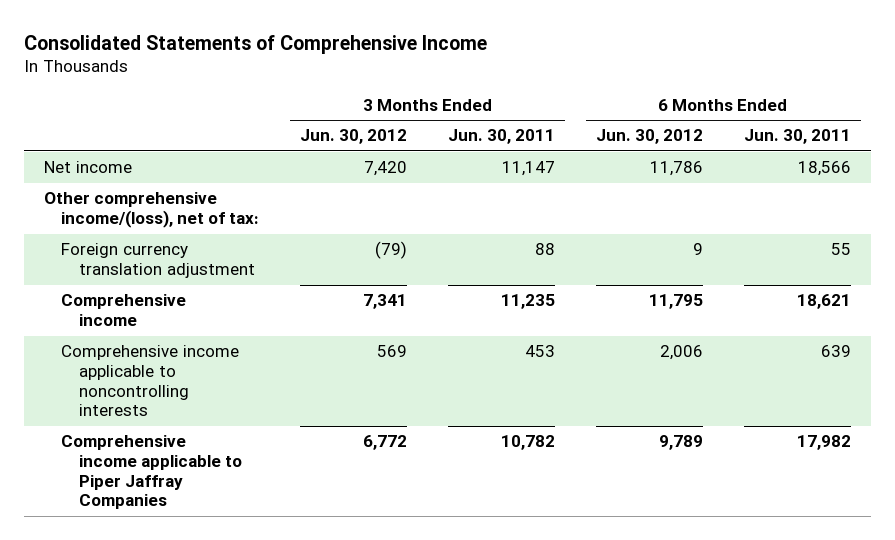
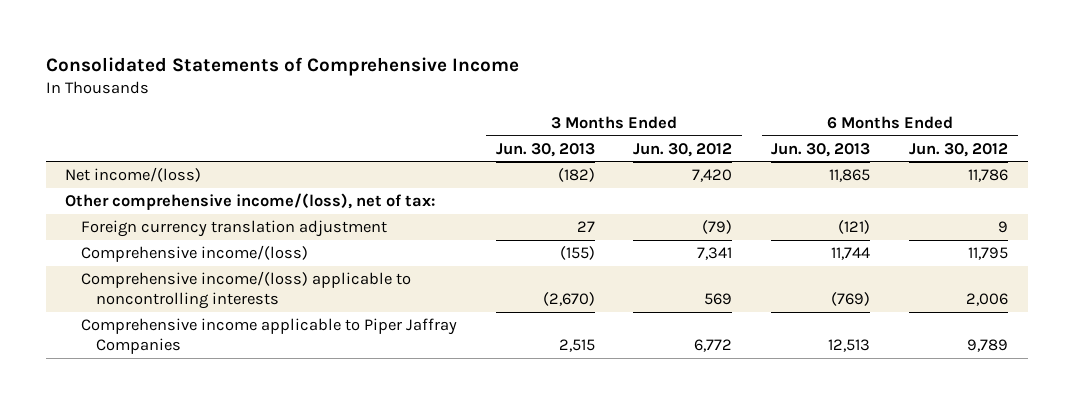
- | 3 Months Ended Jun. 30, 2012 | 3 Months Ended Jun. 30, 2011 | 6 Months Ended Jun. 30, 2012 | 6 Months Ended Jun. 30, 2011
+ | 3 Months Ended Jun. 30, 2013 | 3 Months Ended Jun. 30, 2012 | 6 Months Ended Jun. 30, 2013 | 6 Months Ended Jun. 30, 2012
- Net income | 7,420 | 11,147 | 11,786 | 18,566
+ Net income/(loss) | (182) | 7,420 | 11,865 | 11,786
- Comprehensive income | 7,341 | 11,235 | 11,795 | 18,621
- Comprehensive income applicable to noncontrolling interests | 569 | 453 | 2,006 | 639
+ Comprehensive income/(loss) | (155) | 7,341 | 11,744 | 11,795
+ Comprehensive income/(loss) applicable to noncontrolling interests | (2,670) | 569 | (769) | 2,006

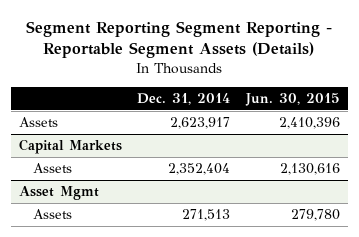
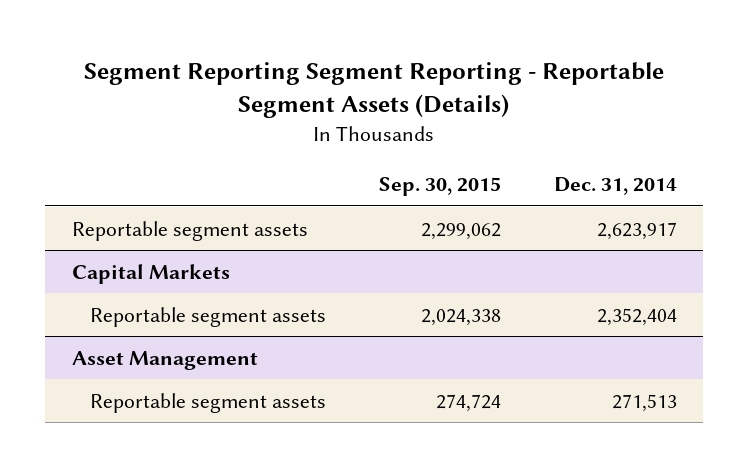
- | Dec. 31, 2014 | Jun. 30, 2015
+ | Sep. 30, 2015 | Dec. 31, 2014
- Assets | 2,623,917 | 2,410,396
+ Reportable segment assets | 2,299,062 | 2,623,917
@ Capital Markets
- Assets | 2,352,404 | 2,130,616
- Asset Mgmt
- Assets | 271,513 | 279,780
@ Capital Markets
+ Reportable segment assets | 2,024,338 | 2,352,404
+ Asset Management
+ Reportable segment assets | 274,724 | 271,513

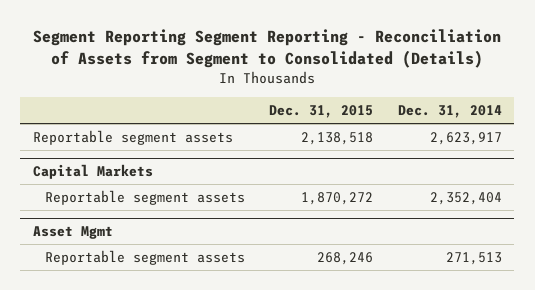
- Segment Reporting Segment Reporting - Reportable Segment Assets (Details)
+ Segment Reporting Segment Reporting - Reconciliation of Assets from Segment to Consolidated (Details)
- | Sep. 30, 2015 | Dec. 31, 2014
+ | Dec. 31, 2015 | Dec. 31, 2014
- Asset Management
+ Asset Mgmt

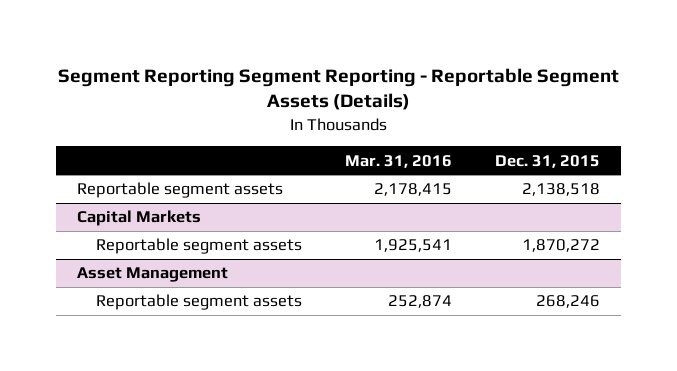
- Segment Reporting Segment Reporting - Reconciliation of Assets from Segment to Consolidated (Details)
+ Segment Reporting Segment Reporting - Reportable Segment Assets (Details)
- | Dec. 31, 2015 | Dec. 31, 2014
+ | Mar. 31, 2016 | Dec. 31, 2015
- Asset Mgmt
+ Asset Management

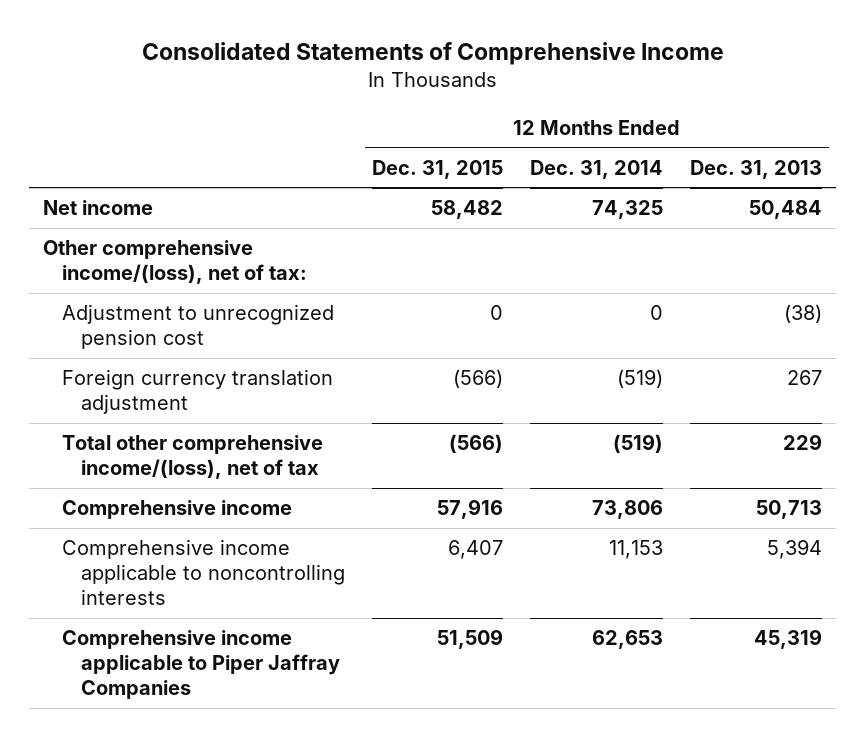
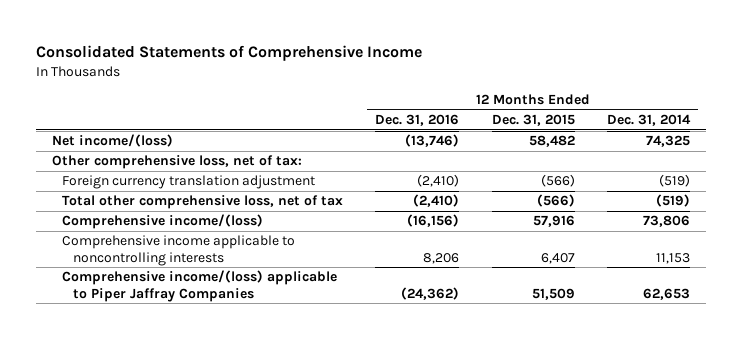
- | 12 Months Ended Dec. 31, 2015 | 12 Months Ended Dec. 31, 2014 | 12 Months Ended Dec. 31, 2013
+ | 12 Months Ended Dec. 31, 2016 | 12 Months Ended Dec. 31, 2015 | 12 Months Ended Dec. 31, 2014
- Net income | 58,482 | 74,325 | 50,484
- Other comprehensive income/(loss), net of tax:
- Adjustment to unrecognized pension cost | 0 | 0 | (38)
+ Net income/(loss) | (13,746) | 58,482 | 74,325
+ Other comprehensive loss, net of tax:
- Total other comprehensive income/(loss), net of tax | (566) | (519) | 229
- Comprehensive income | 57,916 | 73,806 | 50,713
+ Total other comprehensive loss, net of tax | (2,410) | (566) | (519)
+ Comprehensive income/(loss) | (16,156) | 57,916 | 73,806
- Comprehensive income applicable to Piper Jaffray Companies | 51,509 | 62,653 | 45,319
+ Comprehensive income/(loss) applicable to Piper Jaffray Companies | (24,362) | 51,509 | 62,653

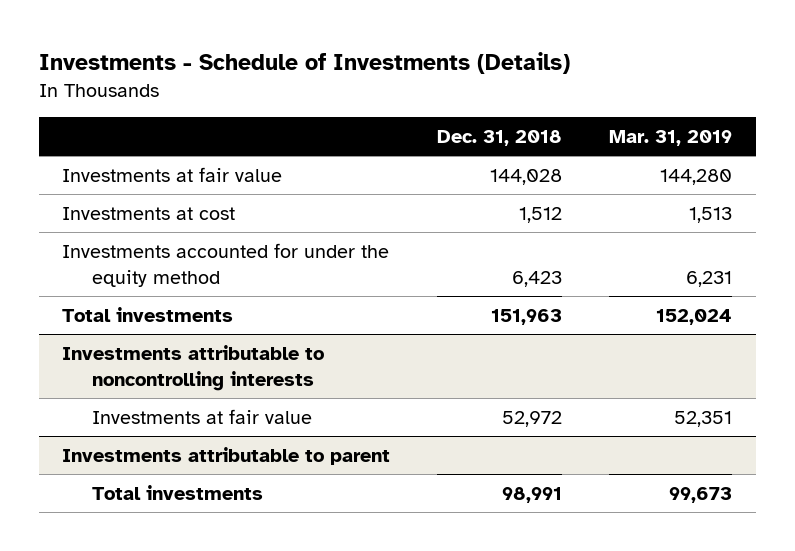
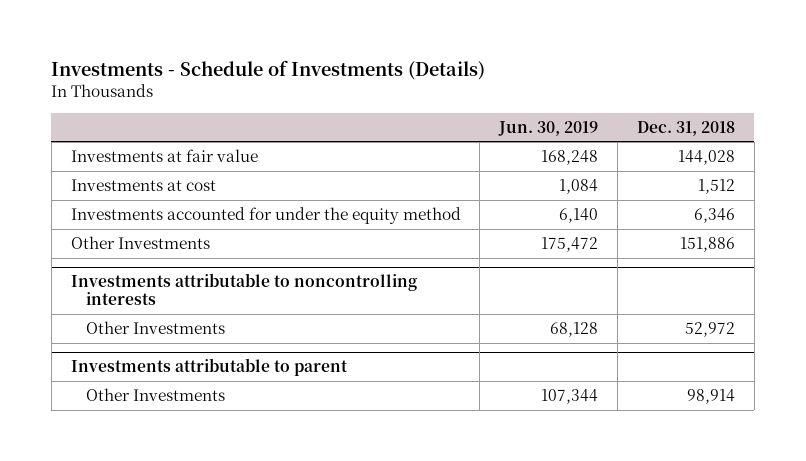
- | Dec. 31, 2018 | Mar. 31, 2019
+ | Jun. 30, 2019 | Dec. 31, 2018
- Investments accounted for under the equity method | 6,423 | 6,231
- Total investments | 151,963 | 152,024
+ Investments accounted for under the equity method | 6,140 | 6,346
+ Other Investments | 175,472 | 151,886
@ Investments attributable to noncontrolling interests
- Investments at fair value | 52,972 | 52,351
+ Other Investments | 68,128 | 52,972
@ Investments attributable to parent
- Total investments | 98,991 | 99,673
+ Other Investments | 107,344 | 98,914

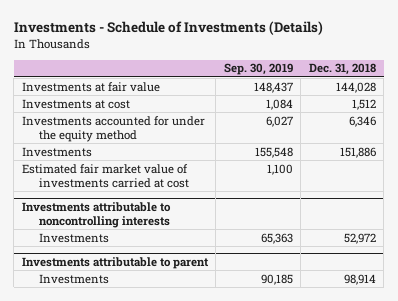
- | Jun. 30, 2019 | Dec. 31, 2018
+ | Sep. 30, 2019 | Dec. 31, 2018
- Other Investments | 175,472 | 151,886
+ Investments | 155,548 | 151,886
+ Estimated fair market value of investments carried at cost | 1,100 |
@ Investments attributable to noncontrolling interests
- Other Investments | 68,128 | 52,972
+ Investments | 65,363 | 52,972
@ Investments attributable to parent
- Other Investments | 107,344 | 98,914
+ Investments | 90,185 | 98,914

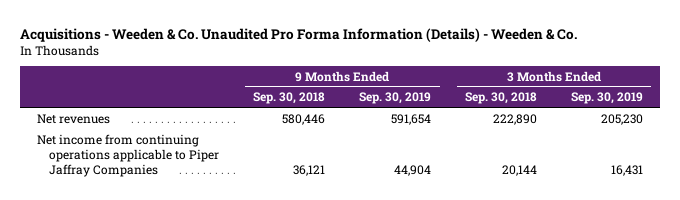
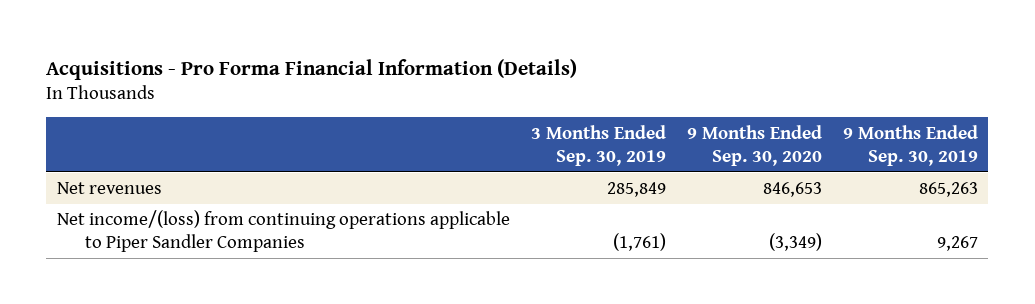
- Acquisitions - Weeden & Co. Unaudited Pro Forma Information (Details) - Weeden & Co.
+ Acquisitions - Pro Forma Financial Information (Details)
- | 9 Months Ended Sep. 30, 2018 | 9 Months Ended Sep. 30, 2019 | 3 Months Ended Sep. 30, 2018 | 3 Months Ended Sep. 30, 2019
+ | 3 Months Ended Sep. 30, 2019 | 9 Months Ended Sep. 30, 2020 | 9 Months Ended Sep. 30, 2019
- Net revenues | 580,446 | 591,654 | 222,890 | 205,230
- Net income from continuing operations applicable to Piper Jaffray Companies | 36,121 | 44,904 | 20,144 | 16,431
+ Net revenues | 285,849 | 846,653 | 865,263
+ Net income/(loss) from continuing operations applicable to Piper Sandler Companies | (1,761) | (3,349) | 9,267

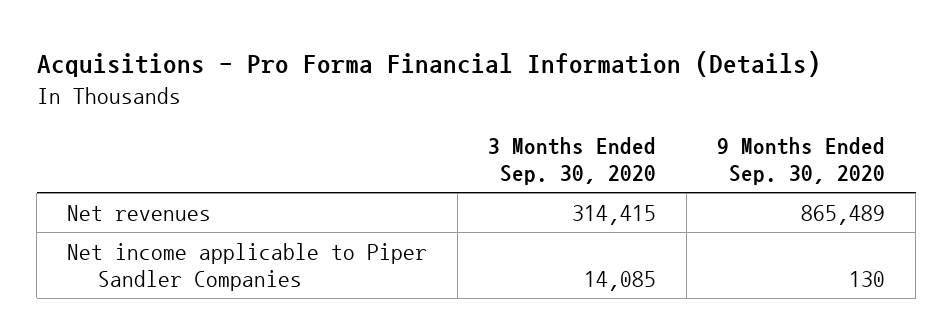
- | 3 Months Ended Sep. 30, 2019 | 9 Months Ended Sep. 30, 2020 | 9 Months Ended Sep. 30, 2019
+ | 3 Months Ended Sep. 30, 2020 | 9 Months Ended Sep. 30, 2020
- Net revenues | 285,849 | 846,653 | 865,263
- Net income/(loss) from continuing operations applicable to Piper Sandler Companies | (1,761) | (3,349) | 9,267
+ Net revenues | 314,415 | 865,489
+ Net income applicable to Piper Sandler Companies | 14,085 | 130

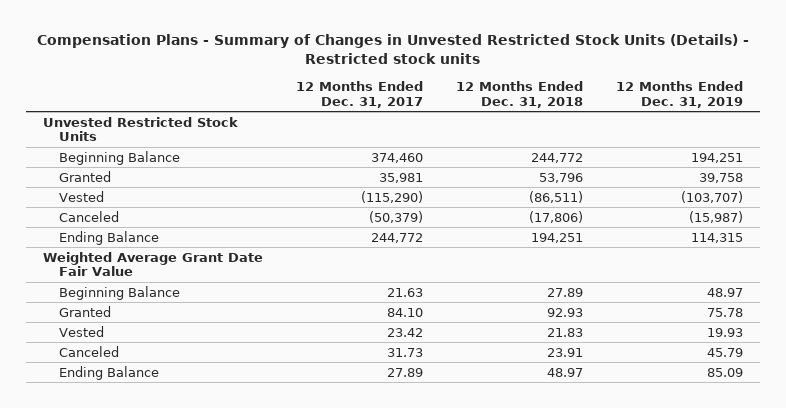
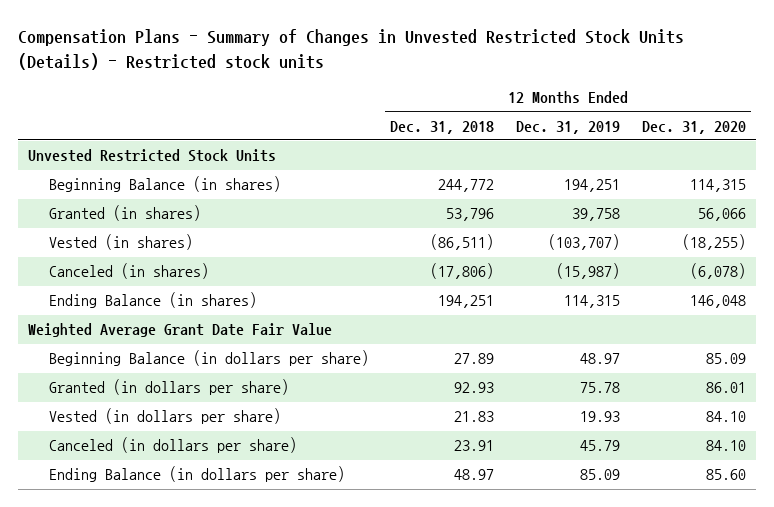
- | 12 Months Ended Dec. 31, 2017 | 12 Months Ended Dec. 31, 2018 | 12 Months Ended Dec. 31, 2019
+ | 12 Months Ended Dec. 31, 2018 | 12 Months Ended Dec. 31, 2019 | 12 Months Ended Dec. 31, 2020
- Beginning Balance | 374,460 | 244,772 | 194,251
- Granted | 35,981 | 53,796 | 39,758
- Vested | (115,290) | (86,511) | (103,707)
- Canceled | (50,379) | (17,806) | (15,987)
- Ending Balance | 244,772 | 194,251 | 114,315
+ Beginning Balance (in shares) | 244,772 | 194,251 | 114,315
+ Granted (in shares) | 53,796 | 39,758 | 56,066
+ Vested (in shares) | (86,511) | (103,707) | (18,255)
+ Canceled (in shares) | (17,806) | (15,987) | (6,078)
+ Ending Balance (in shares) | 194,251 | 114,315 | 146,048
- Beginning Balance | 21.63 | 27.89 | 48.97
- Granted | 84.10 | 92.93 | 75.78
- Vested | 23.42 | 21.83 | 19.93
- Canceled | 31.73 | 23.91 | 45.79
- Ending Balance | 27.89 | 48.97 | 85.09
+ Beginning Balance (in dollars per share) | 27.89 | 48.97 | 85.09
+ Granted (in dollars per share) | 92.93 | 75.78 | 86.01
+ Vested (in dollars per share) | 21.83 | 19.93 | 84.10
+ Canceled (in dollars per share) | 23.91 | 45.79 | 84.10
+ Ending Balance (in dollars per share) | 48.97 | 85.09 | 85.60

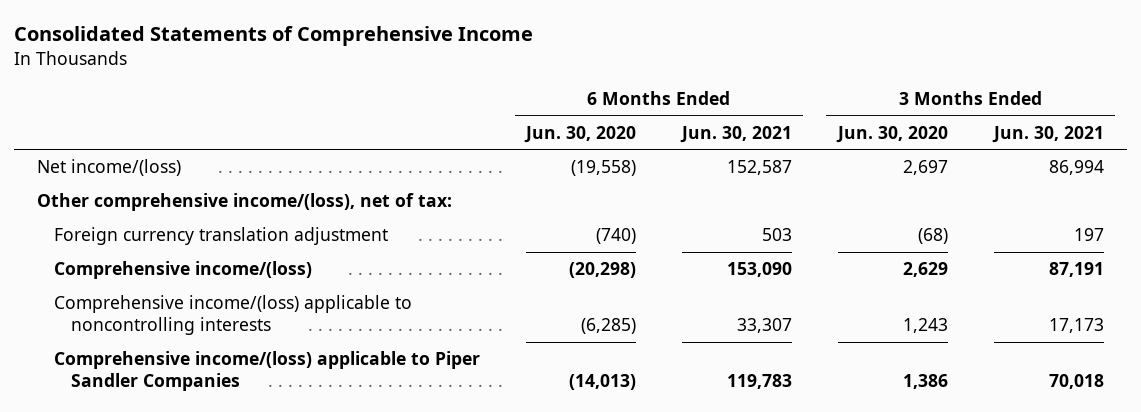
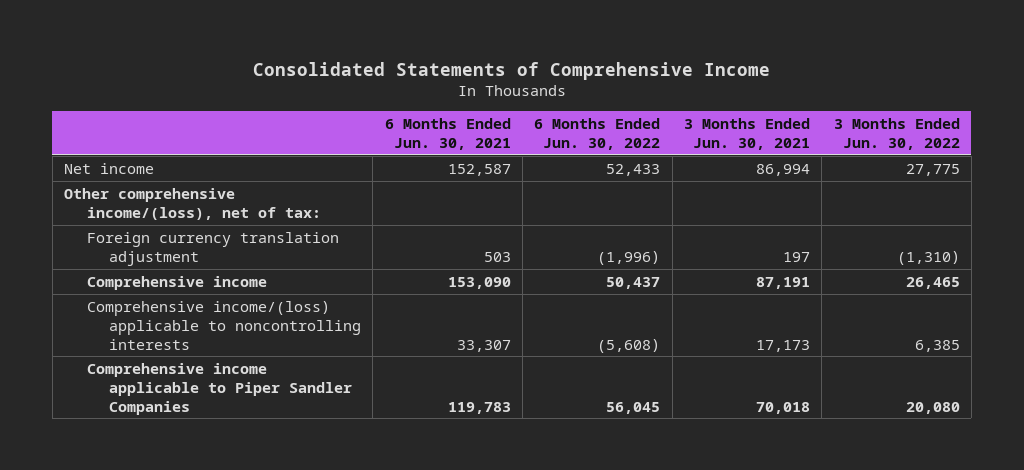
- | 6 Months Ended Jun. 30, 2020 | 6 Months Ended Jun. 30, 2021 | 3 Months Ended Jun. 30, 2020 | 3 Months Ended Jun. 30, 2021
+ | 6 Months Ended Jun. 30, 2021 | 6 Months Ended Jun. 30, 2022 | 3 Months Ended Jun. 30, 2021 | 3 Months Ended Jun. 30, 2022
- Net income/(loss) | (19,558) | 152,587 | 2,697 | 86,994
+ Net income | 152,587 | 52,433 | 86,994 | 27,775
- Comprehensive income/(loss) | (20,298) | 153,090 | 2,629 | 87,191
+ Comprehensive income | 153,090 | 50,437 | 87,191 | 26,465
- Comprehensive income/(loss) applicable to Piper Sandler Companies | (14,013) | 119,783 | 1,386 | 70,018
+ Comprehensive income applicable to Piper Sandler Companies | 119,783 | 56,045 | 70,018 | 20,080

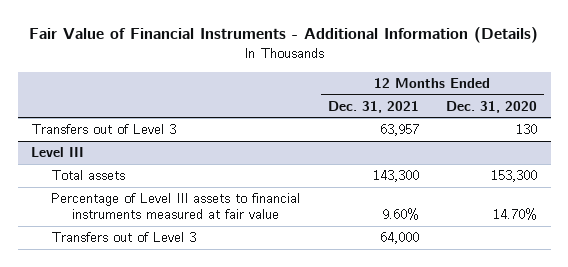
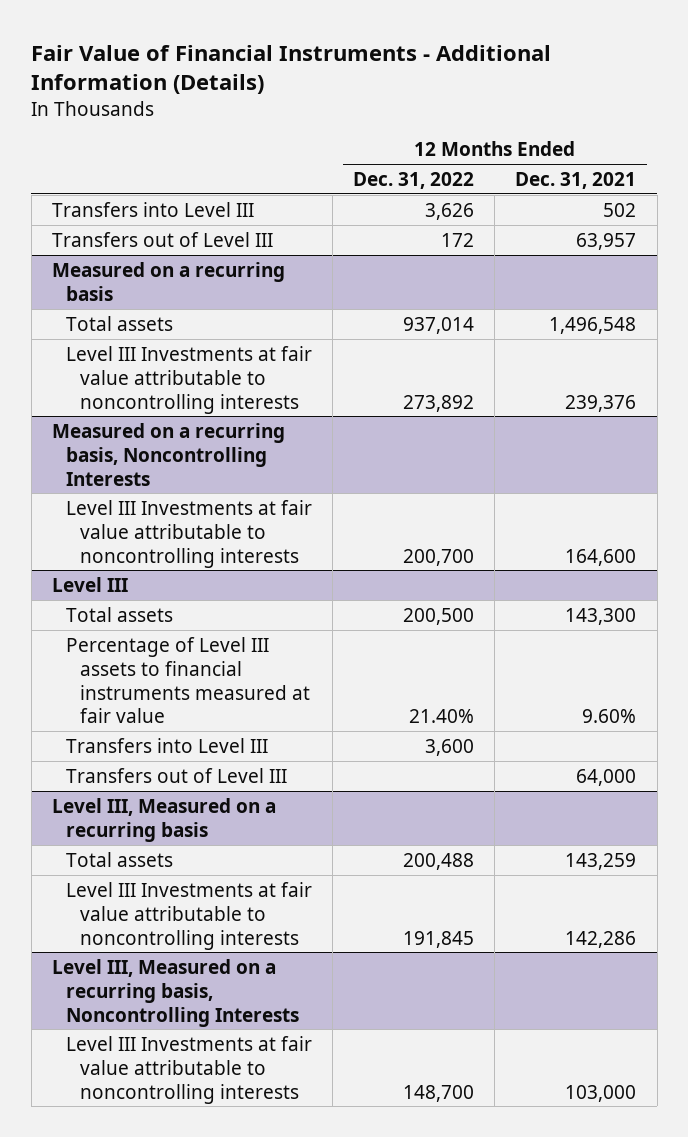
- | 12 Months Ended Dec. 31, 2021 | 12 Months Ended Dec. 31, 2020
+ | 12 Months Ended Dec. 31, 2022 | 12 Months Ended Dec. 31, 2021
- Transfers out of Level 3 | 63,957 | 130
+ Transfers into Level III | 3,626 | 502
+ Transfers out of Level III | 172 | 63,957
+ Measured on a recurring basis
+ Total assets | 937,014 | 1,496,548
+ Level III Investments at fair value attributable to noncontrolling interests | 273,892 | 239,376
+ Measured on a recurring basis, Noncontrolling Interests
+ Level III Investments at fair value attributable to noncontrolling interests | 200,700 | 164,600
@ Level III
- Transfers out of Level 3 | 64,000 |
+ Transfers into Level III | 3,600 |
+ Transfers out of Level III | | 64,000
+ Level III, Measured on a recurring basis
+ Total assets | 200,488 | 143,259
+ Level III Investments at fair value attributable to noncontrolling interests | 191,845 | 142,286
+ Level III, Measured on a recurring basis, Noncontrolling Interests
+ Level III Investments at fair value attributable to noncontrolling interests | 148,700 | 103,000

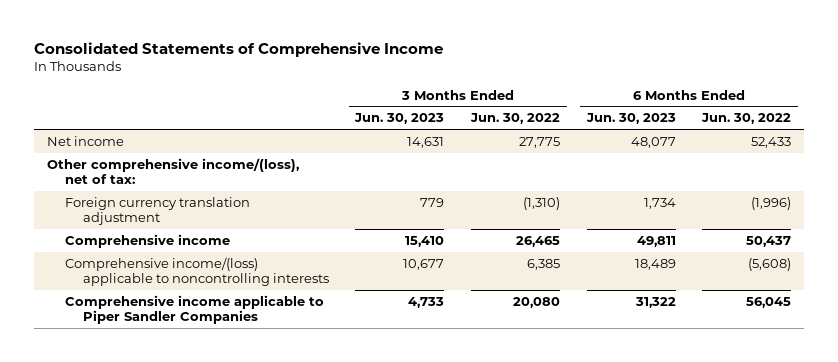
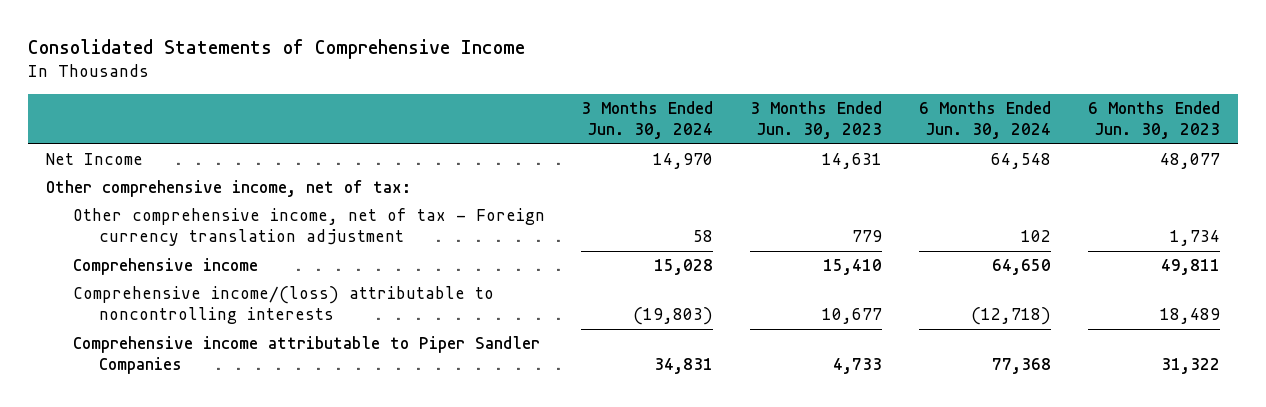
- | 3 Months Ended Jun. 30, 2023 | 3 Months Ended Jun. 30, 2022 | 6 Months Ended Jun. 30, 2023 | 6 Months Ended Jun. 30, 2022
+ | 3 Months Ended Jun. 30, 2024 | 3 Months Ended Jun. 30, 2023 | 6 Months Ended Jun. 30, 2024 | 6 Months Ended Jun. 30, 2023
- Net income | 14,631 | 27,775 | 48,077 | 52,433
- Other comprehensive income/(loss), net of tax:
- Foreign currency translation adjustment | 779 | (1,310) | 1,734 | (1,996)
+ Net Income | 14,970 | 14,631 | 64,548 | 48,077
+ Other comprehensive income, net of tax:
+ Other comprehensive income, net of tax - Foreign currency translation adjustment | 58 | 779 | 102 | 1,734
- Comprehensive income/(loss) applicable to noncontrolling interests | 10,677 | 6,385 | 18,489 | (5,608)
- Comprehensive income applicable to Piper Sandler Companies | 4,733 | 20,080 | 31,322 | 56,045
+ Comprehensive income/(loss) attributable to noncontrolling interests | (19,803) | 10,677 | (12,718) | 18,489
+ Comprehensive income attributable to Piper Sandler Companies | 34,831 | 4,733 | 77,368 | 31,322

